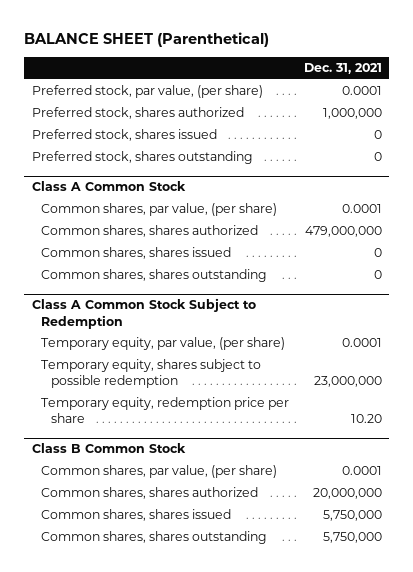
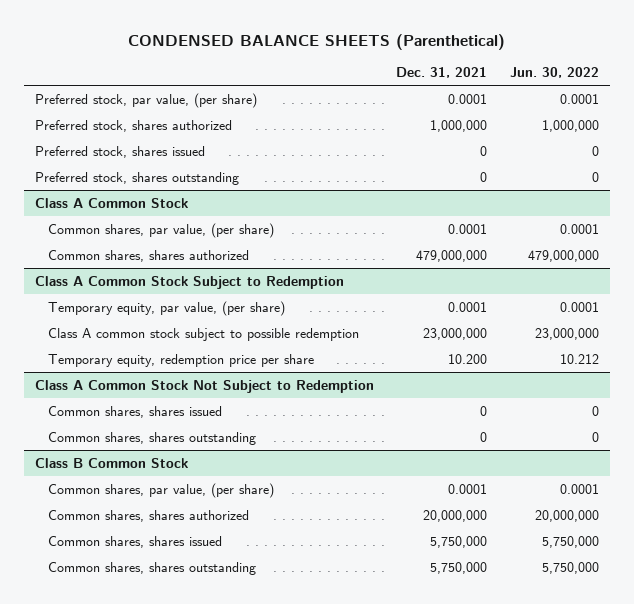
- BALANCE SHEET (Parenthetical)
+ CONDENSED BALANCE SHEETS (Parenthetical)
- | Dec. 31, 2021
+ | Dec. 31, 2021 | Jun. 30, 2022
@ Class A Common Stock
- Common shares, shares issued | 0
- Common shares, shares outstanding | 0
@ Class A Common Stock Subject to Redemption
- Temporary equity, shares subject to possible redemption | 23,000,000
- Temporary equity, redemption price per share | 10.20
+ Class A common stock subject to possible redemption | 23,000,000 | 23,000,000
+ Temporary equity, redemption price per share | 10.200 | 10.212
+ Class A Common Stock Not Subject to Redemption
+ Common shares, shares issued | 0 | 0
+ Common shares, shares outstanding | 0 | 0

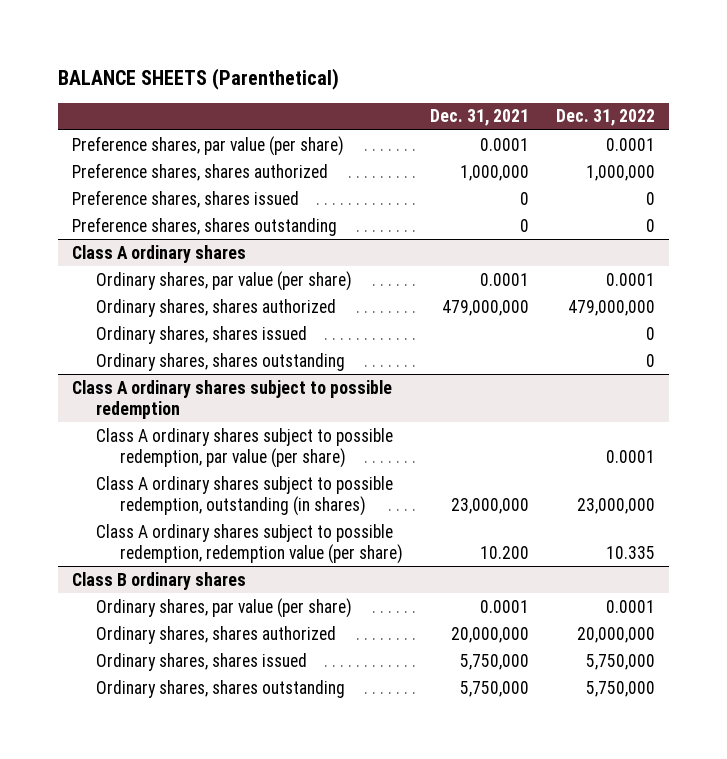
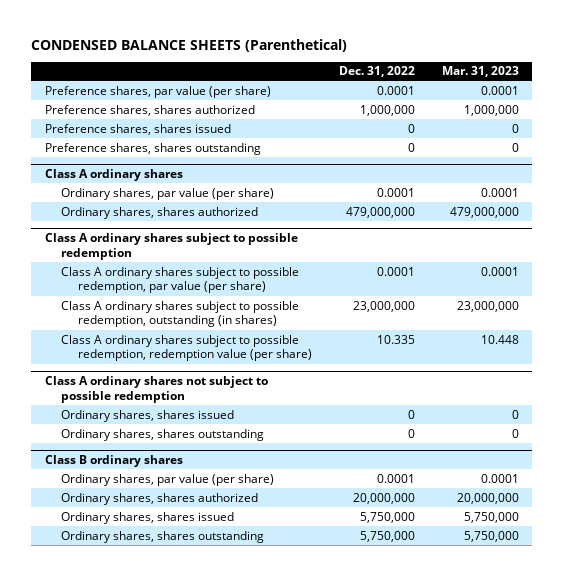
- BALANCE SHEETS (Parenthetical)
+ CONDENSED BALANCE SHEETS (Parenthetical)
- | Dec. 31, 2021 | Dec. 31, 2022
+ | Dec. 31, 2022 | Mar. 31, 2023
@ Class A ordinary shares
- Ordinary shares, shares issued | | 0
- Ordinary shares, shares outstanding | | 0
+ Class A ordinary shares not subject to possible redemption
+ Ordinary shares, shares issued | 0 | 0
+ Ordinary shares, shares outstanding | 0 | 0

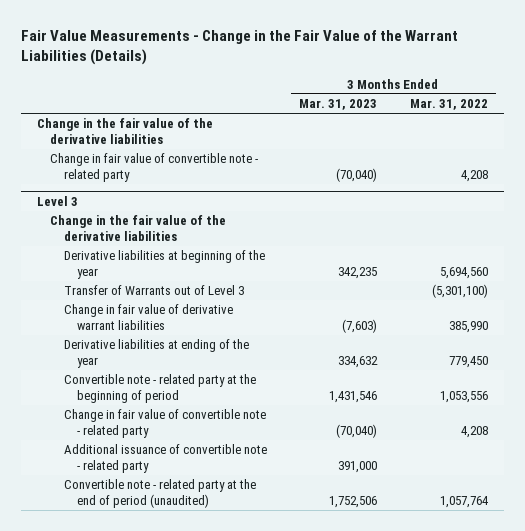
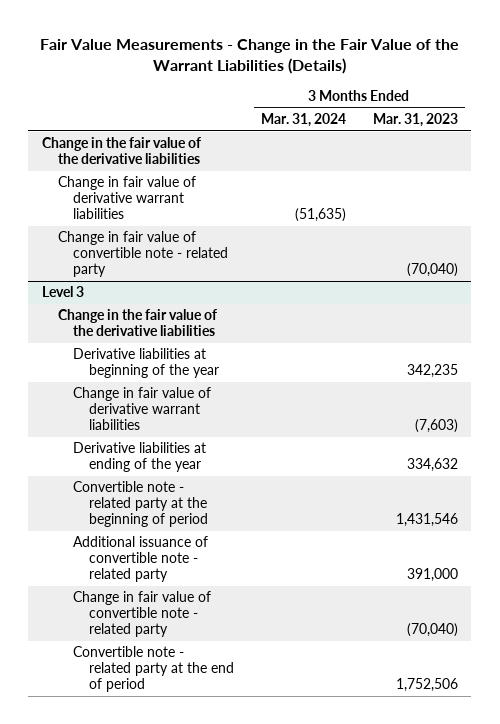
- | 3 Months Ended Mar. 31, 2023 | 3 Months Ended Mar. 31, 2022
+ | 3 Months Ended Mar. 31, 2024 | 3 Months Ended Mar. 31, 2023
+ Change in fair value of derivative warrant liabilities | (51,635) |
@ Level 3
- Transfer of Warrants out of Level 3 | | (5,301,100)
- Convertible note - related party at the end of period (unaudited) | 1,752,506 | 1,057,764
moved down: Change in fair value of convertible note - related party | | (70,040)
+ Convertible note - related party at the end of period | | 1,752,506

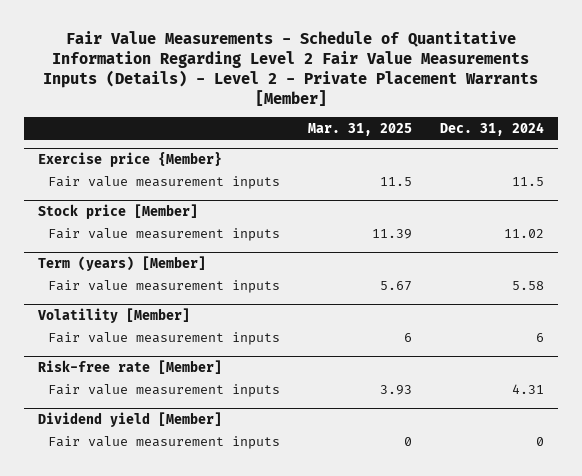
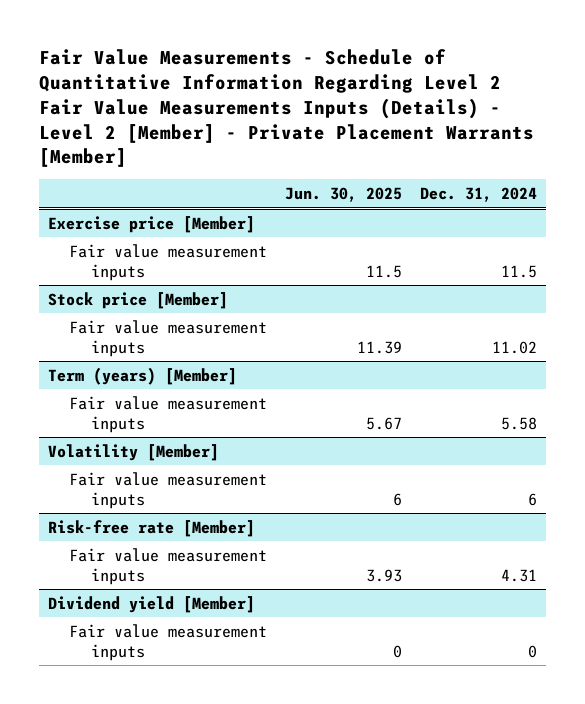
- Fair Value Measurements - Schedule of Quantitative Information Regarding Level 2 Fair Value Measurements Inputs (Details) - Level 2 - Private Placement Warrants [Member]
+ Fair Value Measurements - Schedule of Quantitative Information Regarding Level 2 Fair Value Measurements Inputs (Details) - Level 2 [Member] - Private Placement Warrants [Member]
- | Mar. 31, 2025 | Dec. 31, 2024
+ | Jun. 30, 2025 | Dec. 31, 2024
- Exercise price {Member}
+ Exercise price [Member]

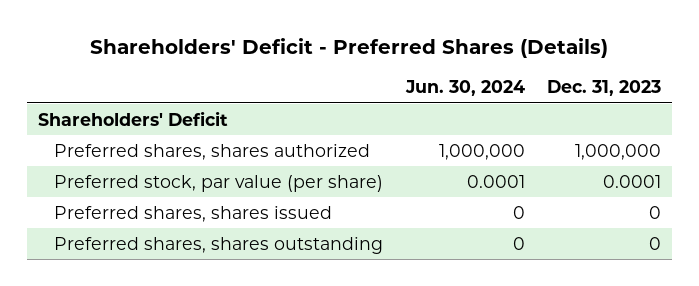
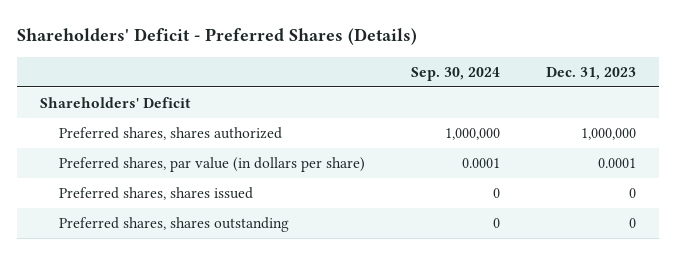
- | Jun. 30, 2024 | Dec. 31, 2023
+ | Sep. 30, 2024 | Dec. 31, 2023
- Preferred stock, par value (per share) | 0.0001 | 0.0001
+ Preferred shares, par value (in dollars per share) | 0.0001 | 0.0001

